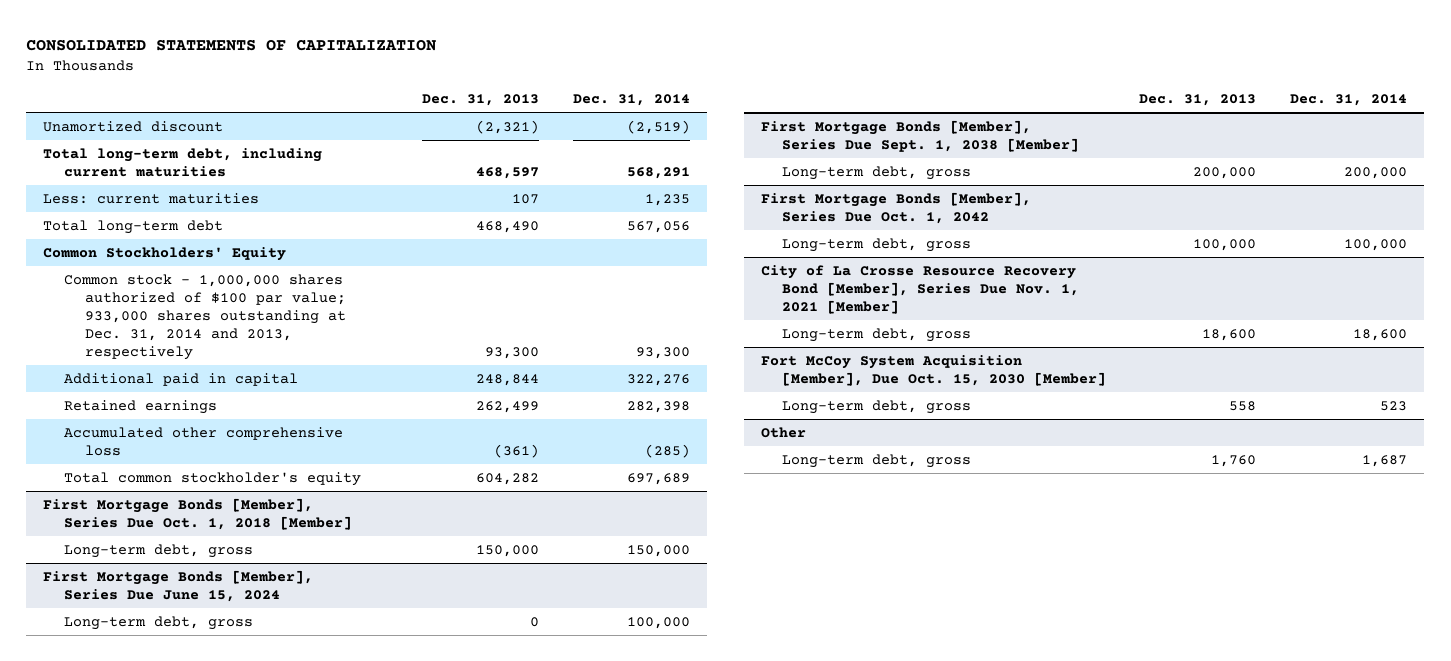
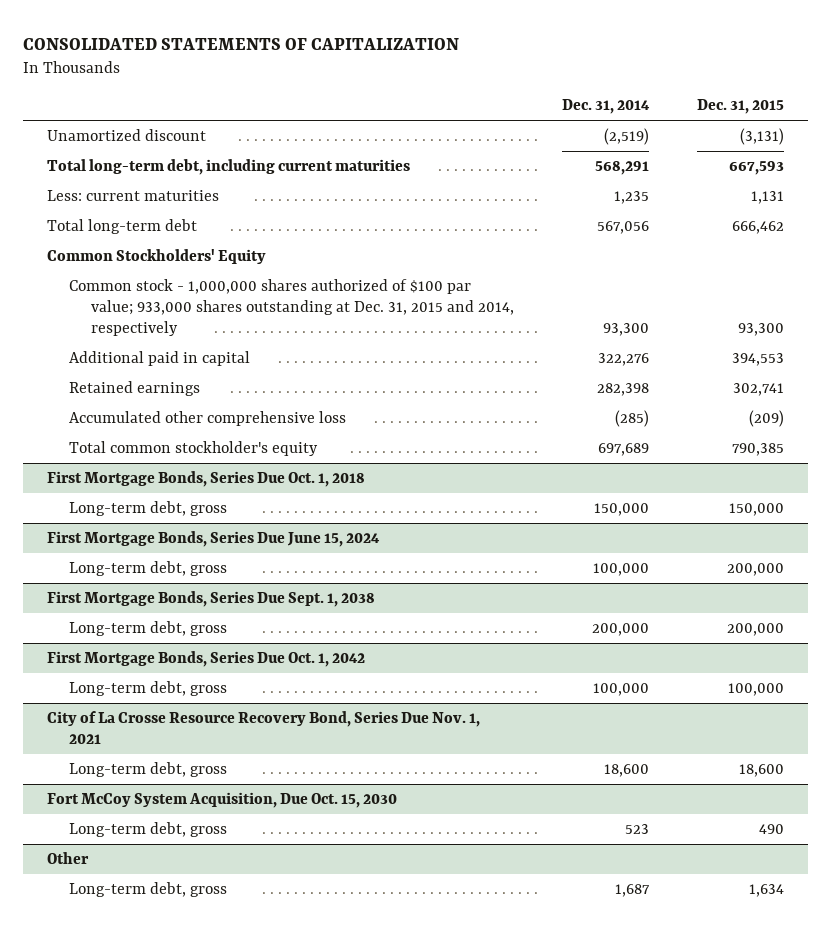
- | Dec. 31, 2013 | Dec. 31, 2014
+ | Dec. 31, 2014 | Dec. 31, 2015
- Common stock - 1,000,000 shares authorized of $100 par value; 933,000 shares outstanding at Dec. 31, 2014 and 2013, respectively | 93,300 | 93,300
+ Common stock - 1,000,000 shares authorized of $100 par value; 933,000 shares outstanding at Dec. 31, 2015 and 2014, respectively | 93,300 | 93,300
- First Mortgage Bonds [Member], Series Due Oct. 1, 2018 [Member]
+ First Mortgage Bonds, Series Due Oct. 1, 2018
- First Mortgage Bonds [Member], Series Due June 15, 2024
+ First Mortgage Bonds, Series Due June 15, 2024
- First Mortgage Bonds [Member], Series Due Sept. 1, 2038 [Member]
+ First Mortgage Bonds, Series Due Sept. 1, 2038
- First Mortgage Bonds [Member], Series Due Oct. 1, 2042
+ First Mortgage Bonds, Series Due Oct. 1, 2042
- City of La Crosse Resource Recovery Bond [Member], Series Due Nov. 1, 2021 [Member]
+ City of La Crosse Resource Recovery Bond, Series Due Nov. 1, 2021
- Fort McCoy System Acquisition [Member], Due Oct. 15, 2030 [Member]
+ Fort McCoy System Acquisition, Due Oct. 15, 2030

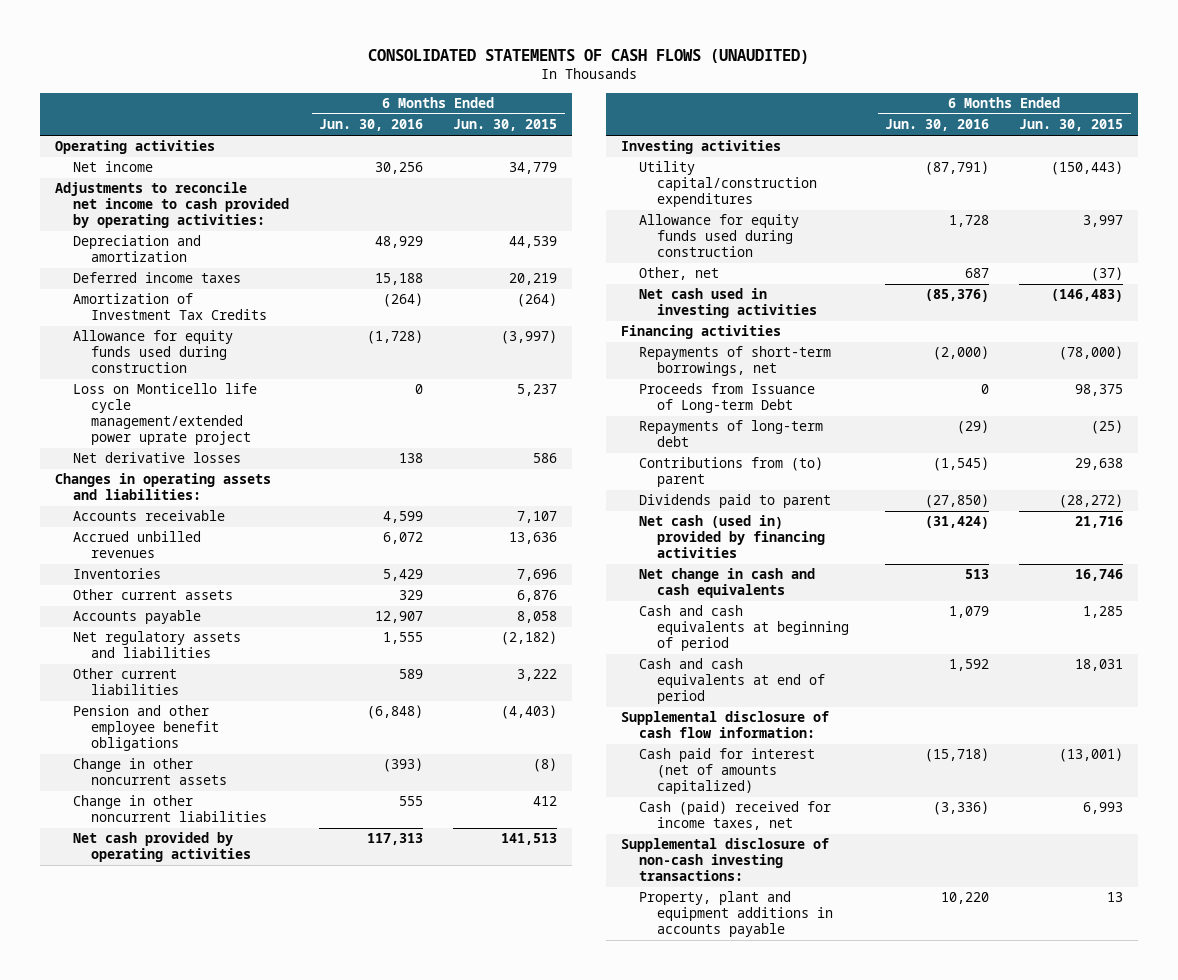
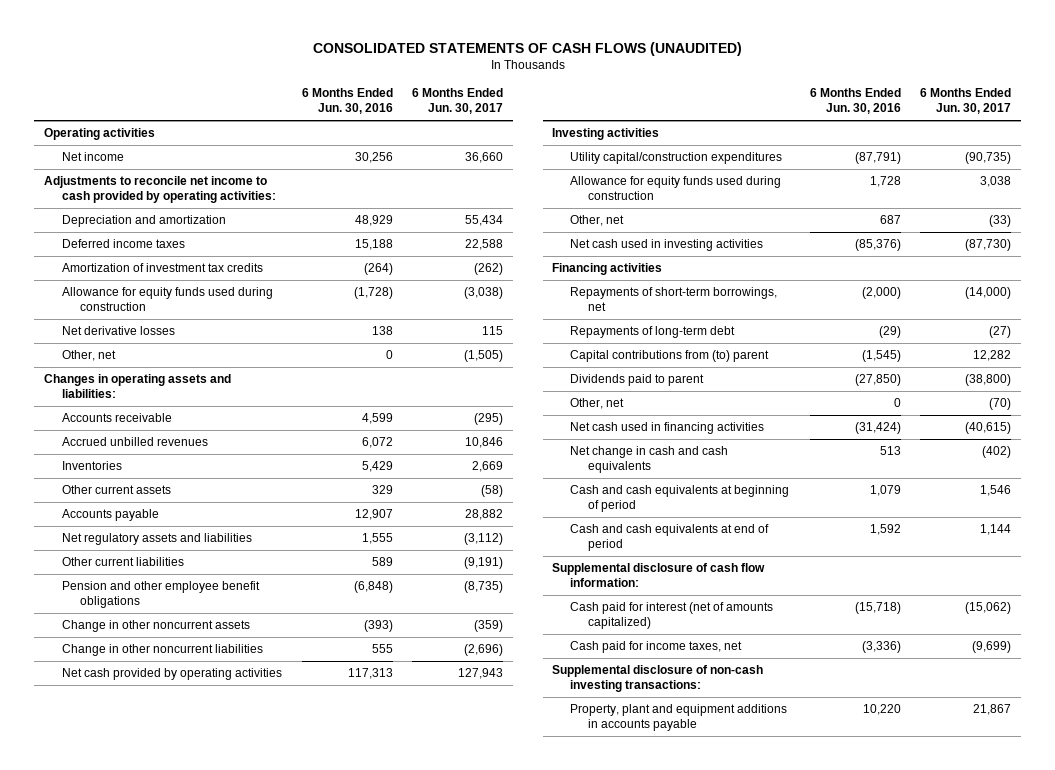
- | 6 Months Ended Jun. 30, 2016 | 6 Months Ended Jun. 30, 2015
+ | 6 Months Ended Jun. 30, 2016 | 6 Months Ended Jun. 30, 2017
- Amortization of Investment Tax Credits | (264) | (264)
+ Amortization of investment tax credits | (264) | (262)
- Loss on Monticello life cycle management/extended power uprate project | 0 | 5,237
+ Other, net | 0 | (1,505)
- Proceeds from Issuance of Long-term Debt | 0 | 98,375
- Contributions from (to) parent | (1,545) | 29,638
+ Capital contributions from (to) parent | (1,545) | 12,282
- Net cash (used in) provided by financing activities | (31,424) | 21,716
+ Other, net | 0 | (70)
+ Net cash used in financing activities | (31,424) | (40,615)
- Cash (paid) received for income taxes, net | (3,336) | 6,993
+ Cash paid for income taxes, net | (3,336) | (9,699)

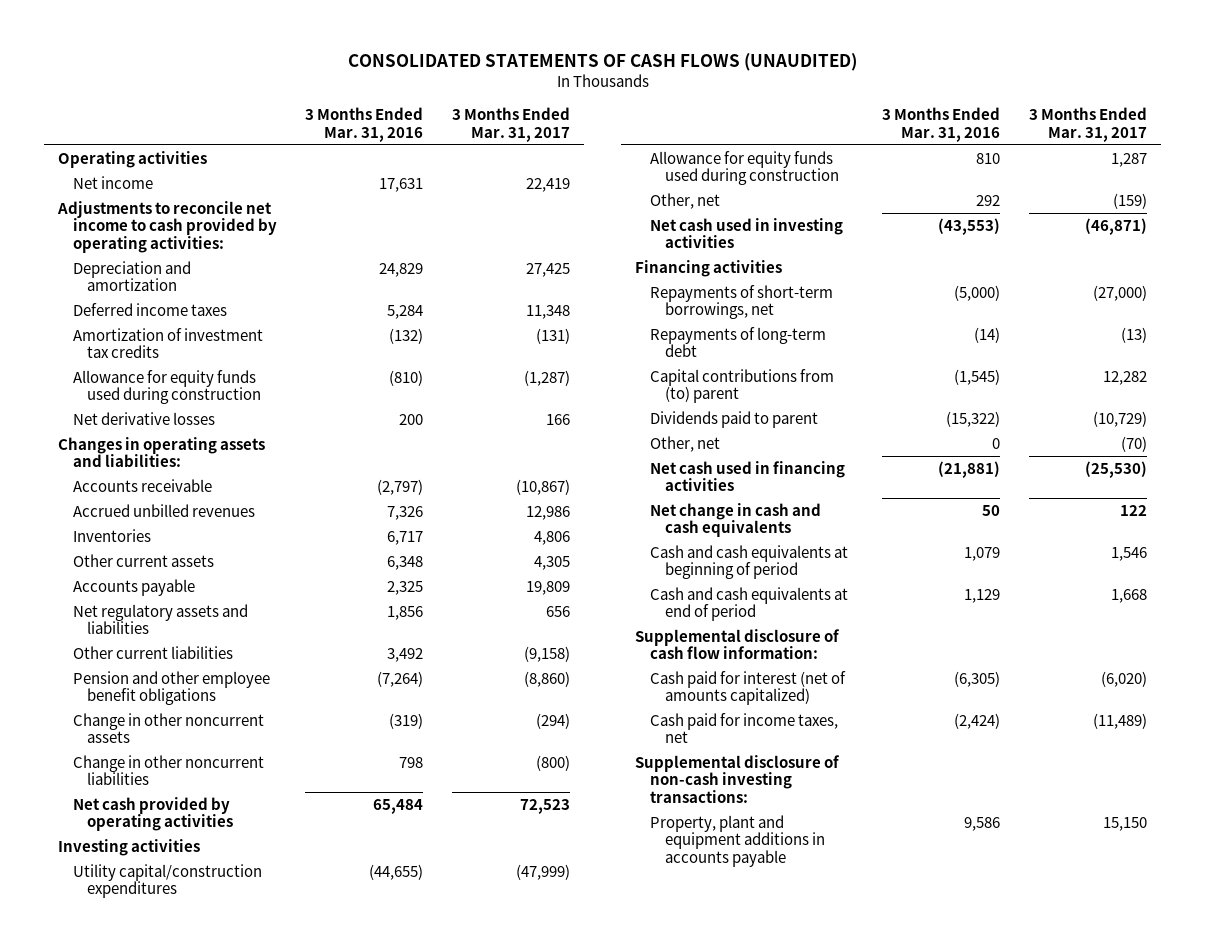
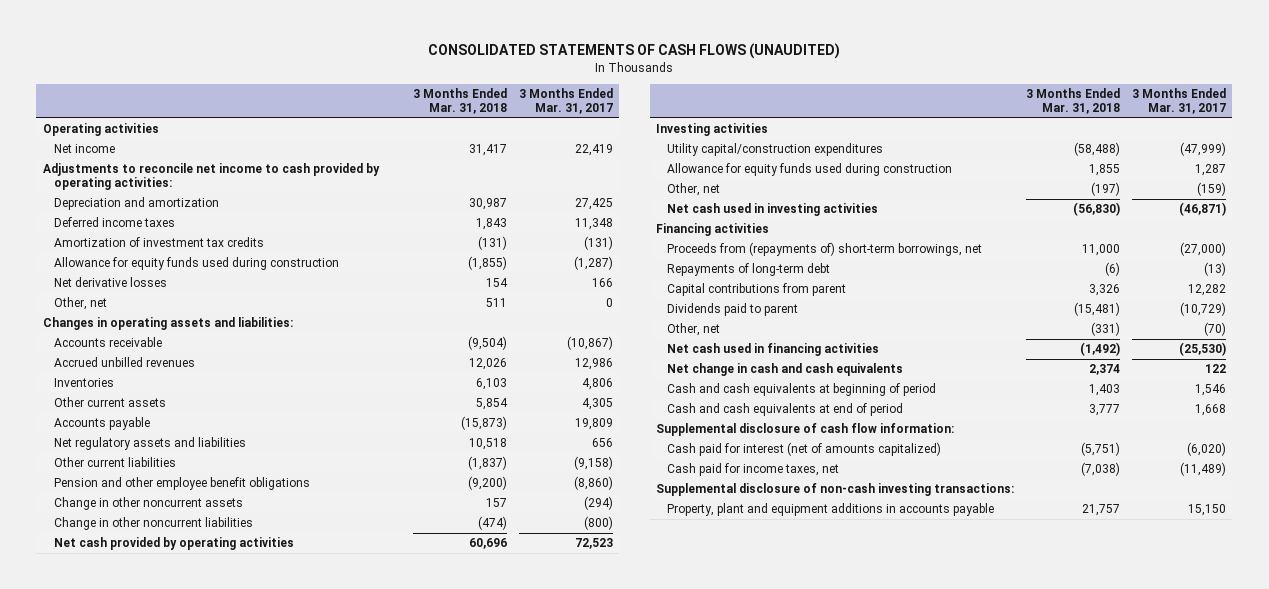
- | 3 Months Ended Mar. 31, 2016 | 3 Months Ended Mar. 31, 2017
+ | 3 Months Ended Mar. 31, 2018 | 3 Months Ended Mar. 31, 2017
+ Other, net | 511 | 0
- Repayments of short-term borrowings, net | (5,000) | (27,000)
+ Proceeds from (repayments of) short-term borrowings, net | 11,000 | (27,000)
- Capital contributions from (to) parent | (1,545) | 12,282
+ Capital contributions from parent | 3,326 | 12,282

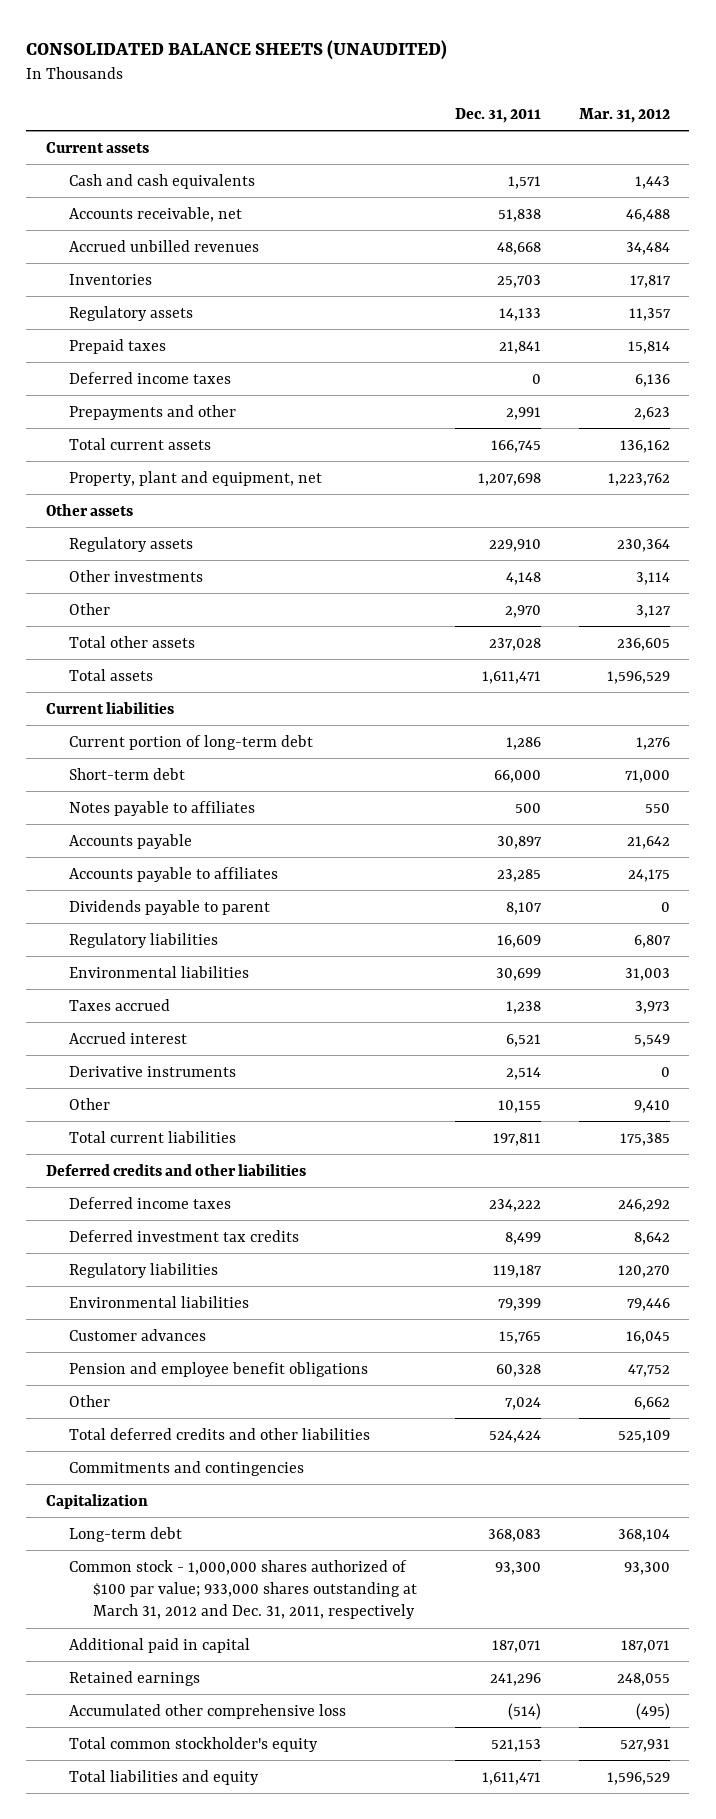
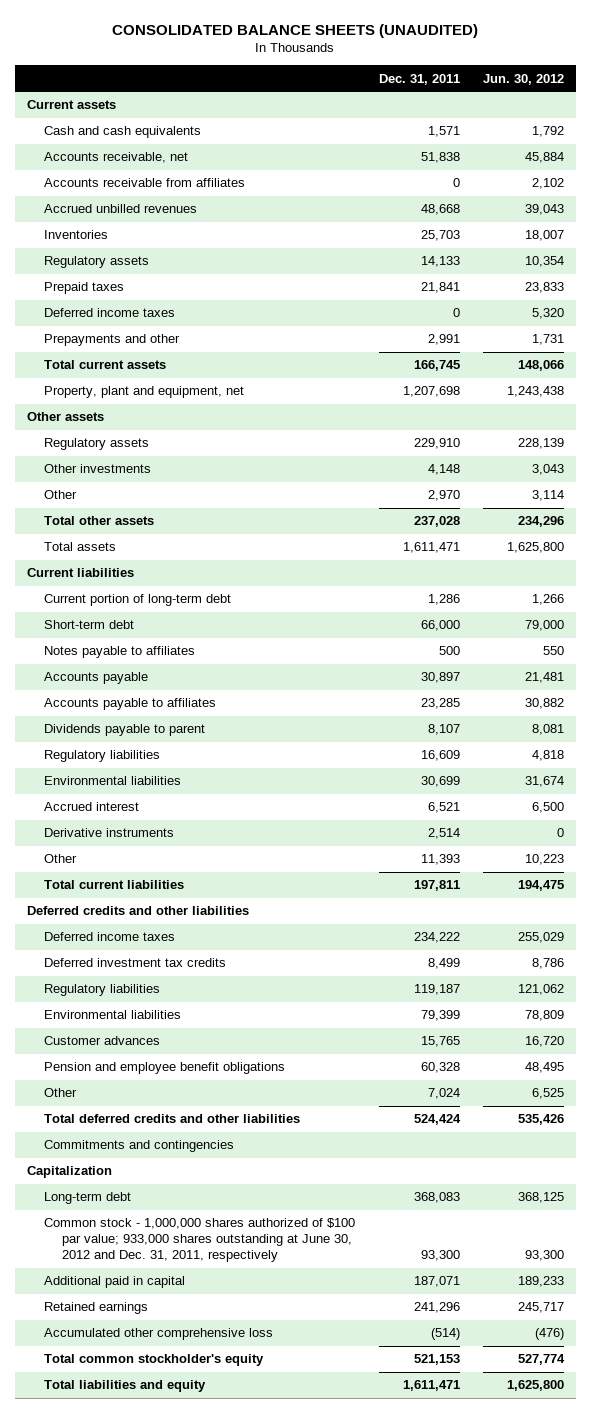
- | Dec. 31, 2011 | Mar. 31, 2012
+ | Dec. 31, 2011 | Jun. 30, 2012
+ Accounts receivable from affiliates | 0 | 2,102
- Taxes accrued | 1,238 | 3,973
- Other | 10,155 | 9,410
+ Other | 11,393 | 10,223
- Common stock - 1,000,000 shares authorized of $100 par value; 933,000 shares outstanding at March 31, 2012 and Dec. 31, 2011, respectively | 93,300 | 93,300
+ Common stock - 1,000,000 shares authorized of $100 par value; 933,000 shares outstanding at June 30, 2012 and Dec. 31, 2011, respectively | 93,300 | 93,300

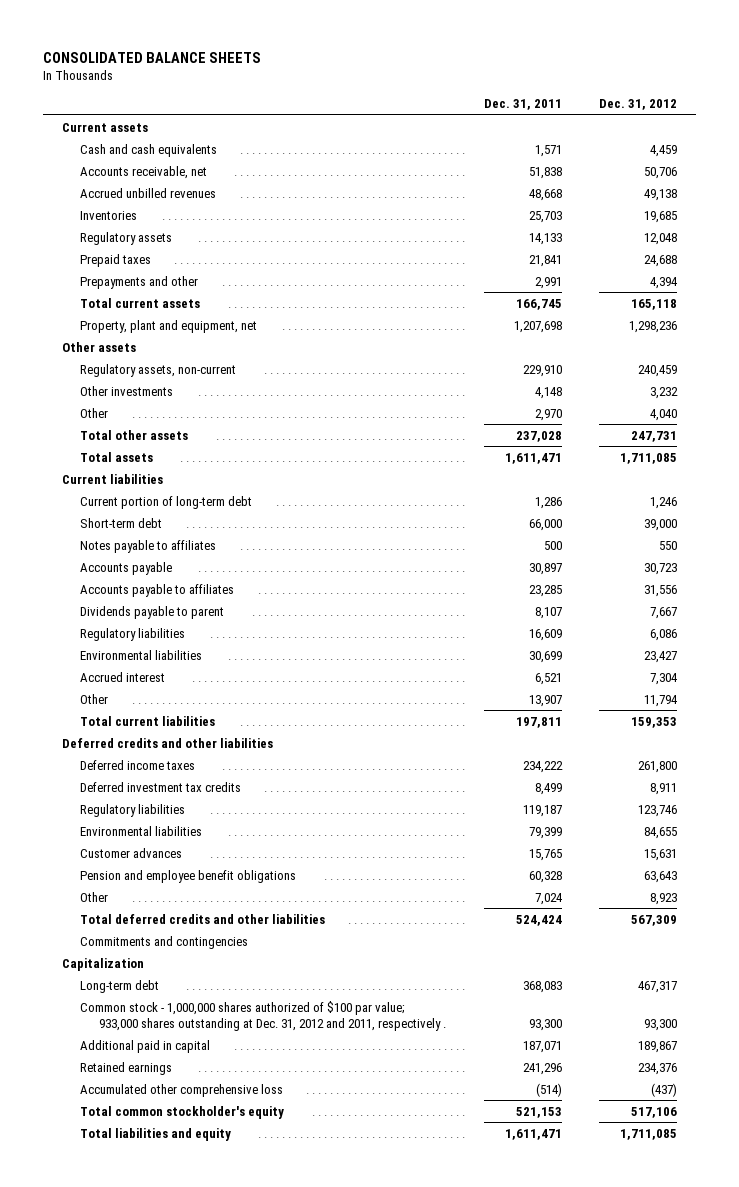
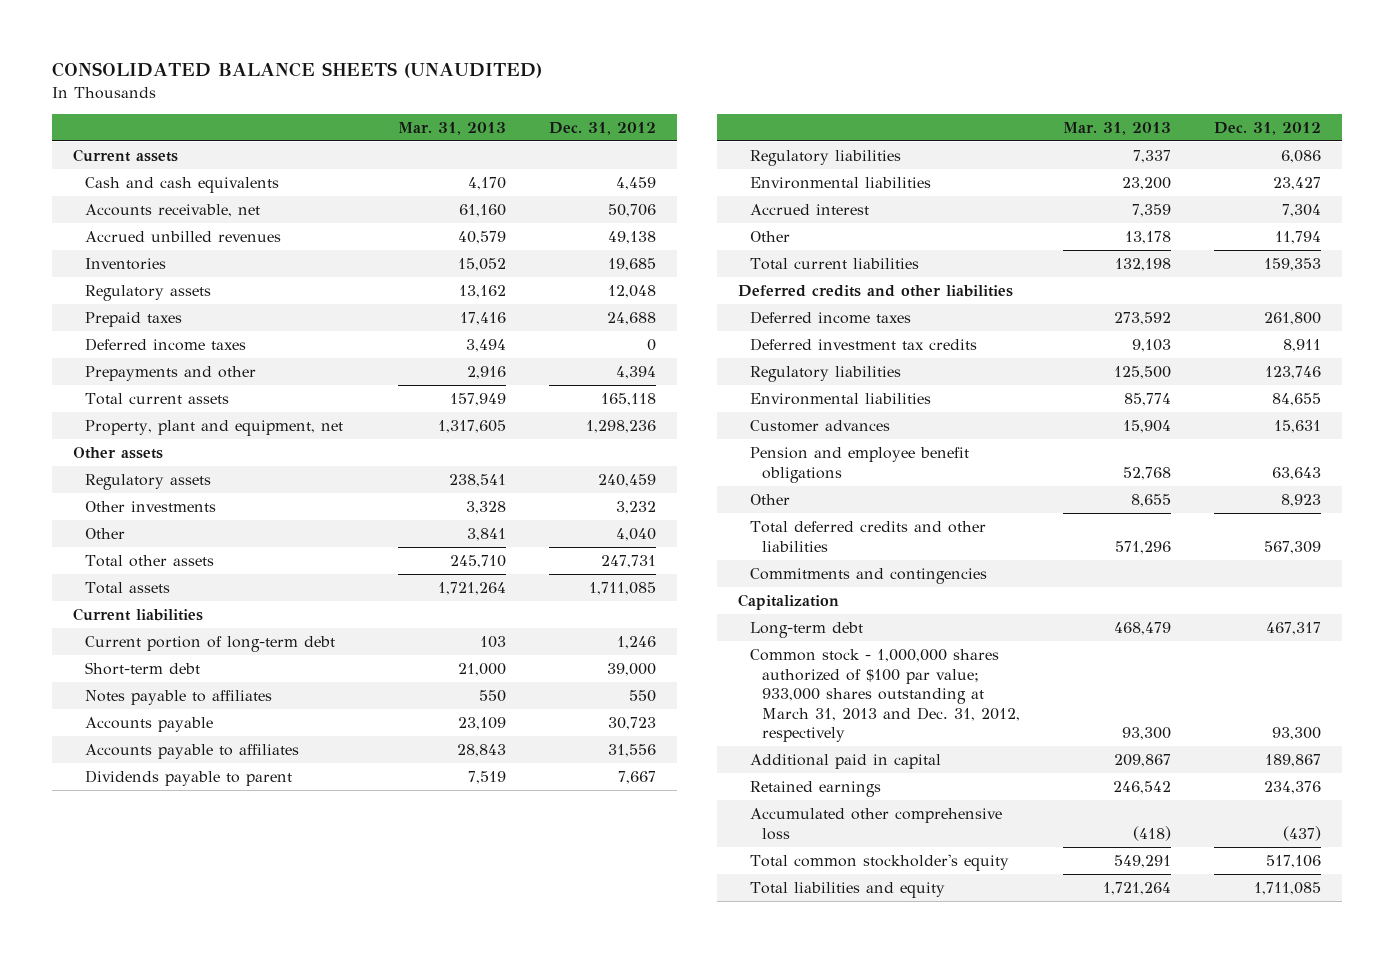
- CONSOLIDATED BALANCE SHEETS
+ CONSOLIDATED BALANCE SHEETS (UNAUDITED)
- | Dec. 31, 2011 | Dec. 31, 2012
+ | Mar. 31, 2013 | Dec. 31, 2012
+ Deferred income taxes | 3,494 | 0
- Regulatory assets, non-current | 229,910 | 240,459
+ Regulatory assets | 238,541 | 240,459
- Common stock - 1,000,000 shares authorized of $100 par value; 933,000 shares outstanding at Dec. 31, 2012 and 2011, respectively . | 93,300 | 93,300
+ Common stock - 1,000,000 shares authorized of $100 par value; 933,000 shares outstanding at March 31, 2013 and Dec. 31, 2012, respectively | 93,300 | 93,300

